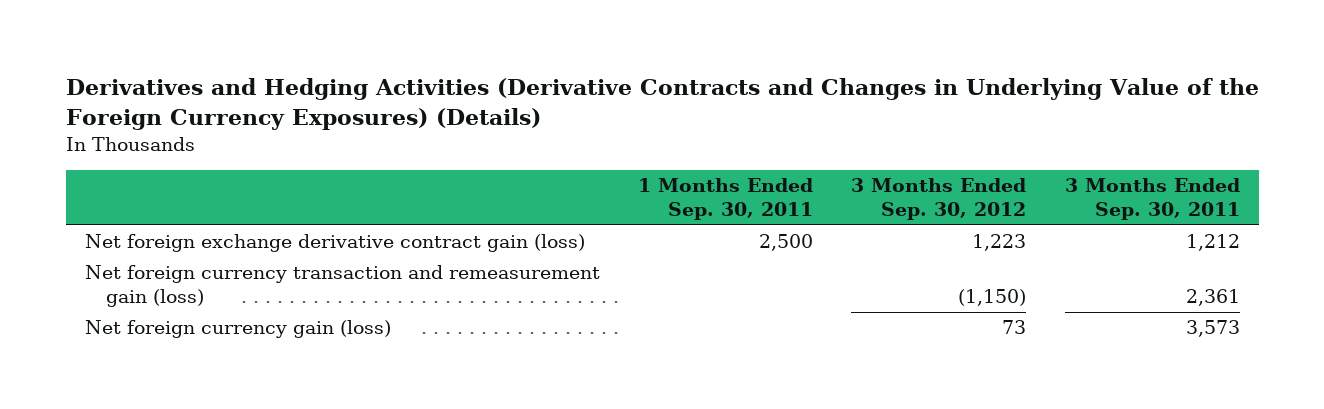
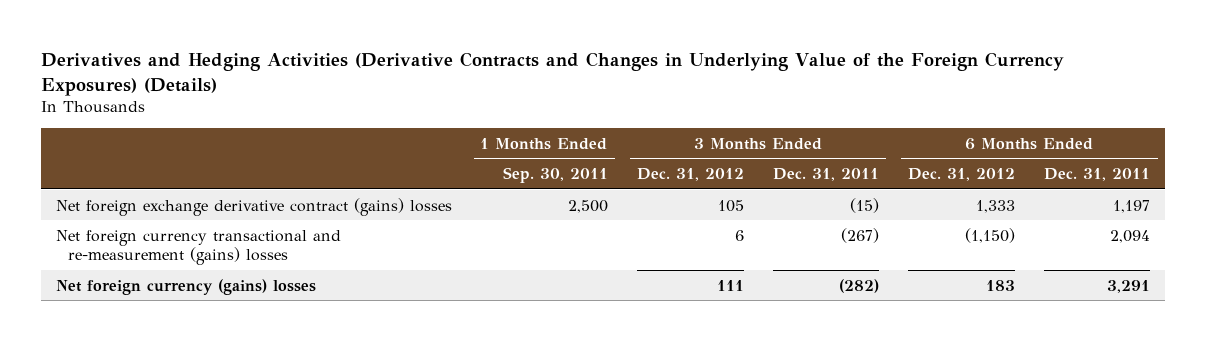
- | 1 Months Ended Sep. 30, 2011 | 3 Months Ended Sep. 30, 2012 | 3 Months Ended Sep. 30, 2011
+ | 1 Months Ended Sep. 30, 2011 | 3 Months Ended Dec. 31, 2012 | 3 Months Ended Dec. 31, 2011 | 6 Months Ended Dec. 31, 2012 | 6 Months Ended Dec. 31, 2011
- Net foreign exchange derivative contract gain (loss) | 2,500 | 1,223 | 1,212
- Net foreign currency transaction and remeasurement gain (loss) | | (1,150) | 2,361
- Net foreign currency gain (loss) | | 73 | 3,573
+ Net foreign exchange derivative contract (gains) losses | 2,500 | 105 | (15) | 1,333 | 1,197
+ Net foreign currency transactional and re-measurement (gains) losses | | 6 | (267) | (1,150) | 2,094
+ Net foreign currency (gains) losses | | 111 | (282) | 183 | 3,291

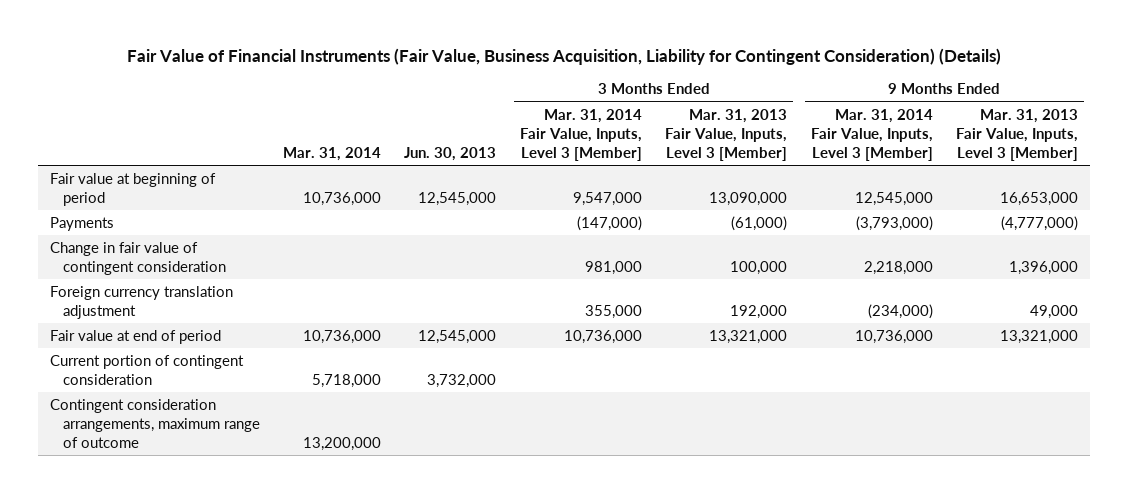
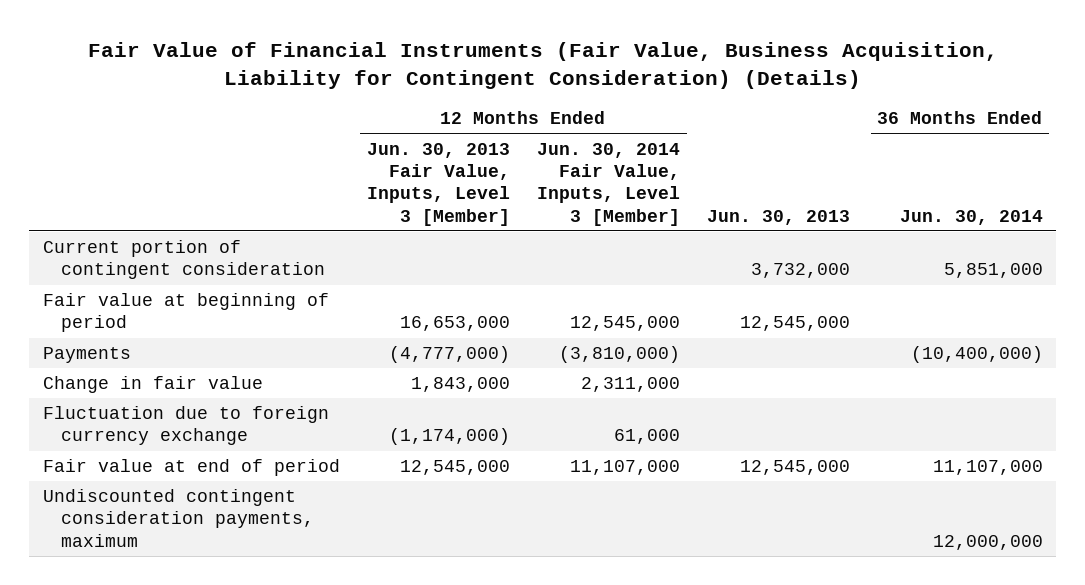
- | Mar. 31, 2014 | Jun. 30, 2013 | 3 Months Ended Mar. 31, 2014 Fair Value, Inputs, Level 3 [Member] | 3 Months Ended Mar. 31, 2013 Fair Value, Inputs, Level 3 [Member] | 9 Months Ended Mar. 31, 2014 Fair Value, Inputs, Level 3 [Member] | 9 Months Ended Mar. 31, 2013 Fair Value, Inputs, Level 3 [Member]
+ | 12 Months Ended Jun. 30, 2013 Fair Value, Inputs, Level 3 [Member] | 12 Months Ended Jun. 30, 2014 Fair Value, Inputs, Level 3 [Member] | Jun. 30, 2013 | 36 Months Ended Jun. 30, 2014
moved up: Current portion of contingent consideration | | | 3,732,000 | 5,851,000
- Change in fair value of contingent consideration | | | 981,000 | 100,000 | 2,218,000 | 1,396,000
- Foreign currency translation adjustment | | | 355,000 | 192,000 | (234,000) | 49,000
+ Change in fair value | 1,843,000 | 2,311,000 | |
+ Fluctuation due to foreign currency exchange | (1,174,000) | 61,000 | |
- Contingent consideration arrangements, maximum range of outcome | 13,200,000 | | | | |
+ Undiscounted contingent consideration payments, maximum | | | | 12,000,000

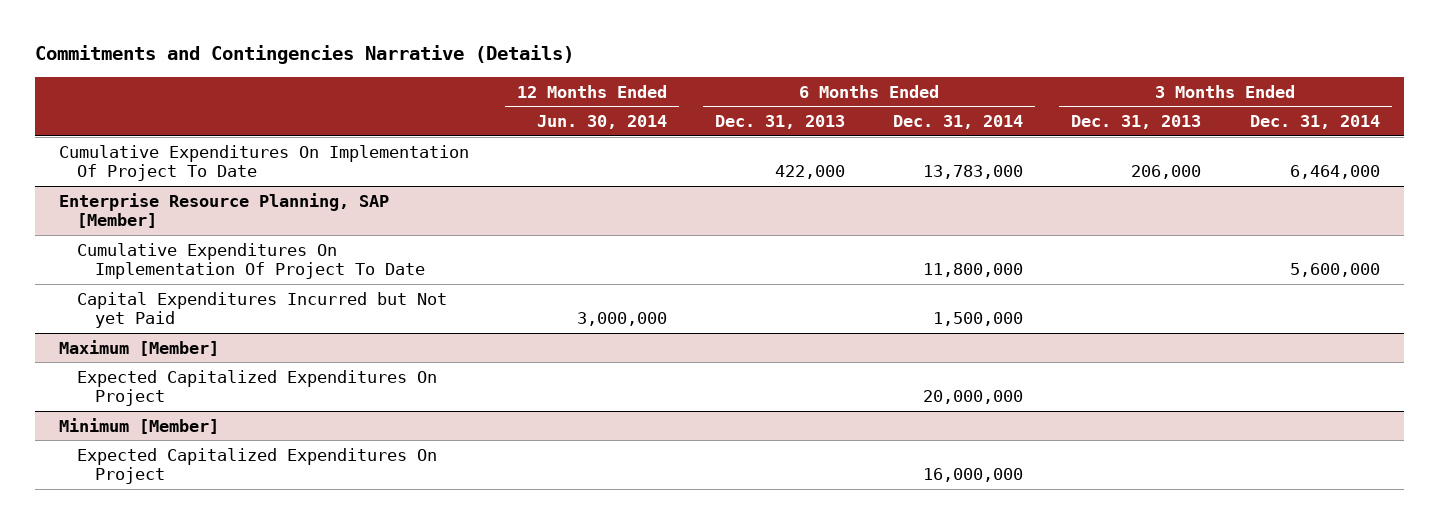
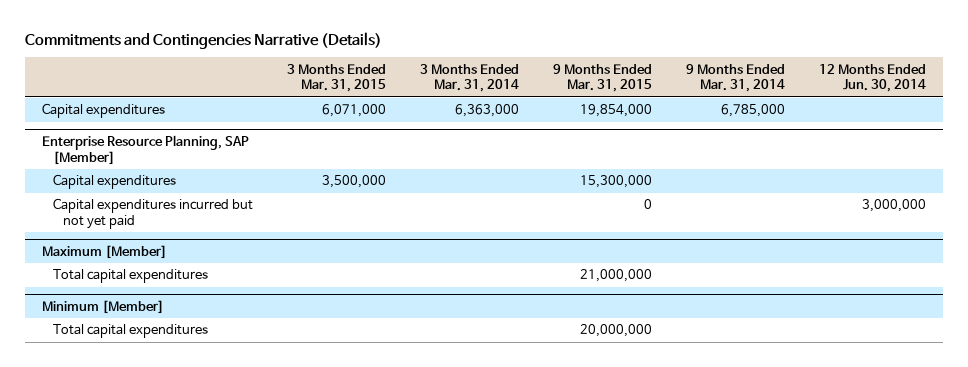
- | 12 Months Ended Jun. 30, 2014 | 6 Months Ended Dec. 31, 2013 | 6 Months Ended Dec. 31, 2014 | 3 Months Ended Dec. 31, 2013 | 3 Months Ended Dec. 31, 2014
+ | 3 Months Ended Mar. 31, 2015 | 3 Months Ended Mar. 31, 2014 | 9 Months Ended Mar. 31, 2015 | 9 Months Ended Mar. 31, 2014 | 12 Months Ended Jun. 30, 2014
- Cumulative Expenditures On Implementation Of Project To Date | | 422,000 | 13,783,000 | 206,000 | 6,464,000
+ Capital expenditures | 6,071,000 | 6,363,000 | 19,854,000 | 6,785,000 |
@ Enterprise Resource Planning, SAP [Member]
- Cumulative Expenditures On Implementation Of Project To Date | | | 11,800,000 | | 5,600,000
- Capital Expenditures Incurred but Not yet Paid | 3,000,000 | | 1,500,000 | |
+ Capital expenditures | 3,500,000 | | 15,300,000 | |
+ Capital expenditures incurred but not yet paid | | | 0 | | 3,000,000
@ Maximum [Member]
- Expected Capitalized Expenditures On Project | | | 20,000,000 | |
+ Total capital expenditures | | | 21,000,000 | |
@ Minimum [Member]
- Expected Capitalized Expenditures On Project | | | 16,000,000 | |
+ Total capital expenditures | | | 20,000,000 | |

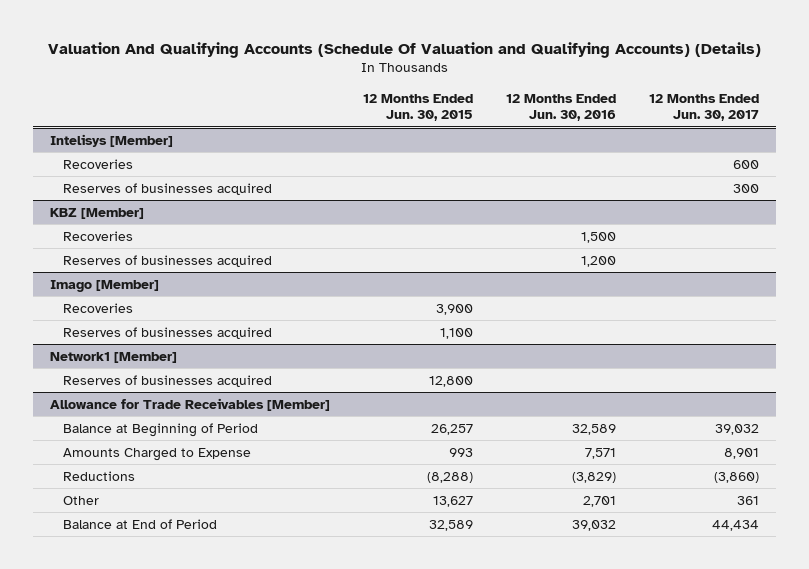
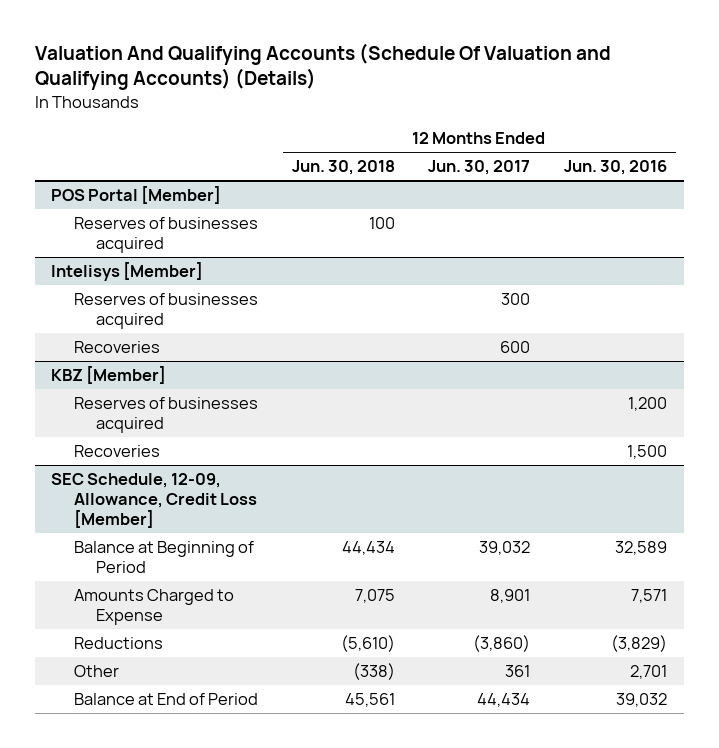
- | 12 Months Ended Jun. 30, 2015 | 12 Months Ended Jun. 30, 2016 | 12 Months Ended Jun. 30, 2017
+ | 12 Months Ended Jun. 30, 2018 | 12 Months Ended Jun. 30, 2017 | 12 Months Ended Jun. 30, 2016
+ POS Portal [Member]
+ Reserves of businesses acquired | 100 | |
@ Intelisys [Member]
moved down: Recoveries | | 600 |
- Imago [Member]
- Recoveries | 3,900 | |
- Reserves of businesses acquired | 1,100 | |
- Network1 [Member]
- Reserves of businesses acquired | 12,800 | |
- Allowance for Trade Receivables [Member]
@ KBZ [Member]
moved down: Recoveries | | | 1,500
+ SEC Schedule, 12-09, Allowance, Credit Loss [Member]

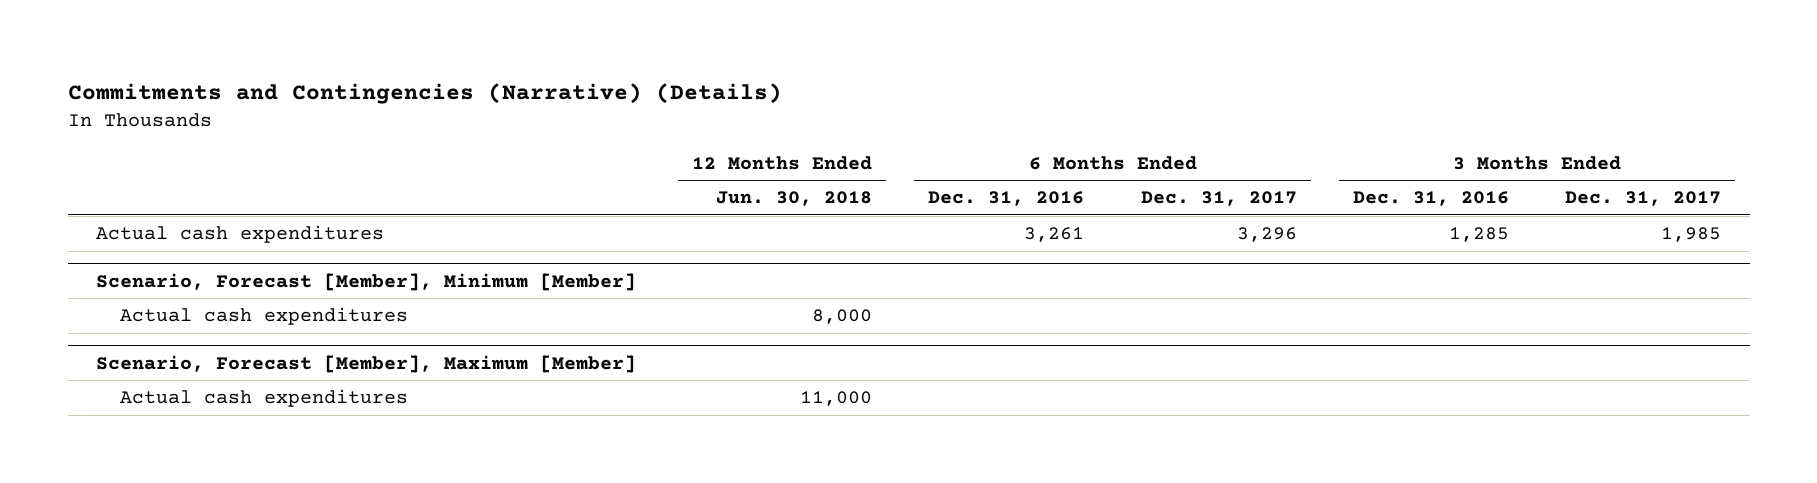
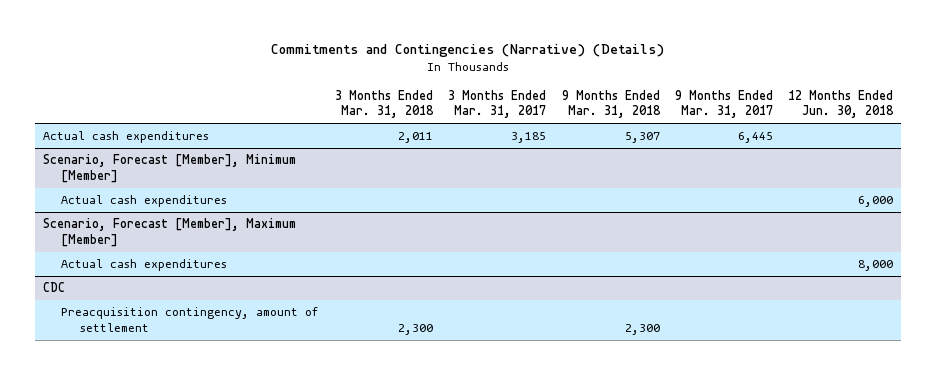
- | 12 Months Ended Jun. 30, 2018 | 6 Months Ended Dec. 31, 2016 | 6 Months Ended Dec. 31, 2017 | 3 Months Ended Dec. 31, 2016 | 3 Months Ended Dec. 31, 2017
+ | 3 Months Ended Mar. 31, 2018 | 3 Months Ended Mar. 31, 2017 | 9 Months Ended Mar. 31, 2018 | 9 Months Ended Mar. 31, 2017 | 12 Months Ended Jun. 30, 2018
@ Scenario, Forecast [Member], Minimum [Member]
- Actual cash expenditures | 8,000 | | | |
+ Actual cash expenditures | | | | | 6,000
@ Scenario, Forecast [Member], Maximum [Member]
- Actual cash expenditures | 11,000 | | | |
+ Actual cash expenditures | | | | | 8,000
+ CDC
+ Preacquisition contingency, amount of settlement | 2,300 | | 2,300 | |

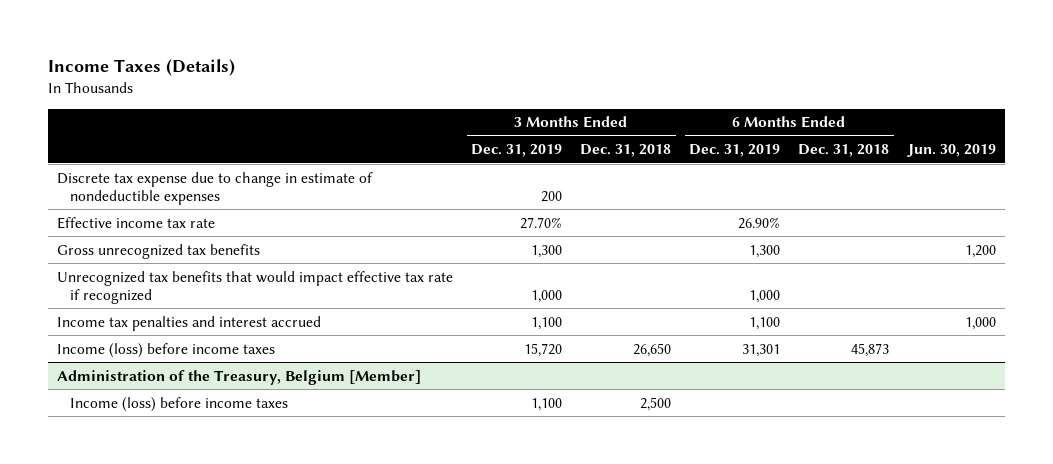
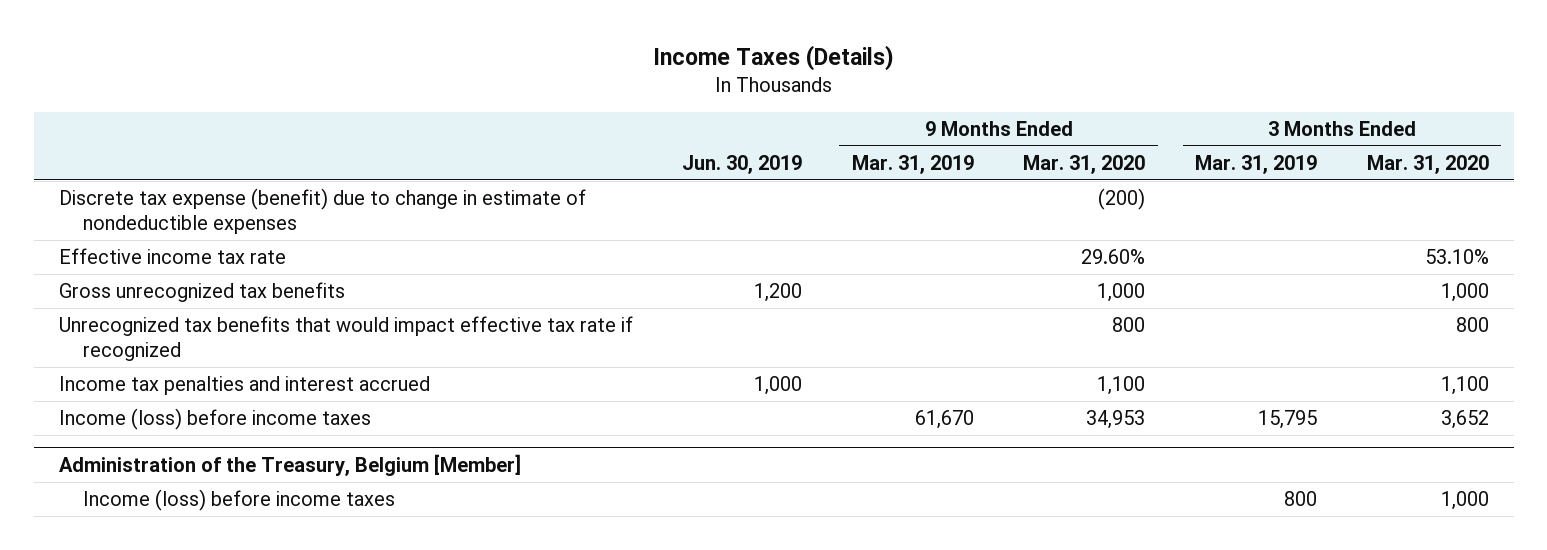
- | 3 Months Ended Dec. 31, 2019 | 3 Months Ended Dec. 31, 2018 | 6 Months Ended Dec. 31, 2019 | 6 Months Ended Dec. 31, 2018 | Jun. 30, 2019
+ | Jun. 30, 2019 | 9 Months Ended Mar. 31, 2019 | 9 Months Ended Mar. 31, 2020 | 3 Months Ended Mar. 31, 2019 | 3 Months Ended Mar. 31, 2020
- Discrete tax expense due to change in estimate of nondeductible expenses | 200 | | | |
+ Discrete tax expense (benefit) due to change in estimate of nondeductible expenses | | | (200) | |

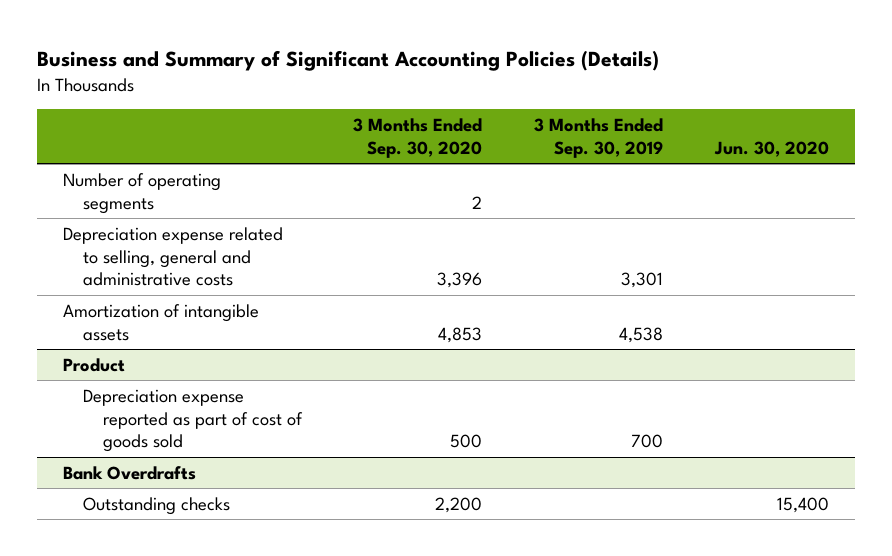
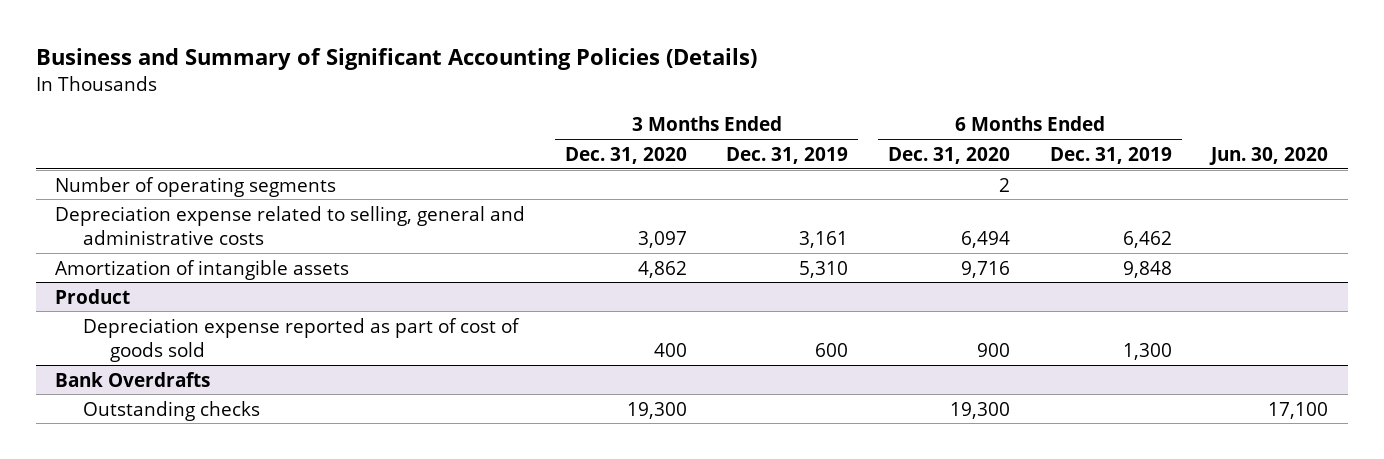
- | 3 Months Ended Sep. 30, 2020 | 3 Months Ended Sep. 30, 2019 | Jun. 30, 2020
+ | 3 Months Ended Dec. 31, 2020 | 3 Months Ended Dec. 31, 2019 | 6 Months Ended Dec. 31, 2020 | 6 Months Ended Dec. 31, 2019 | Jun. 30, 2020
@ Bank Overdrafts
- Outstanding checks | 2,200 | | 15,400
+ Outstanding checks | 19,300 | | 19,300 | | 17,100

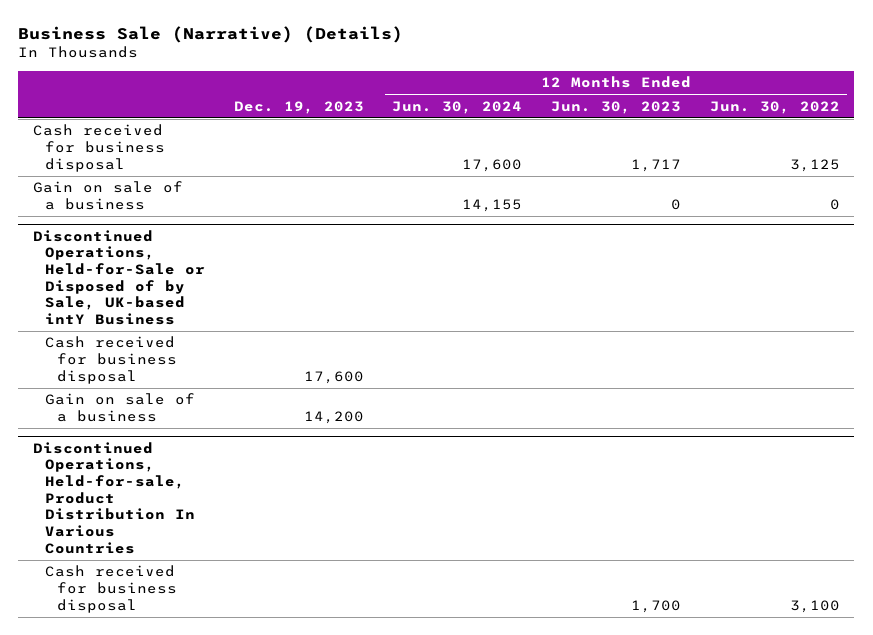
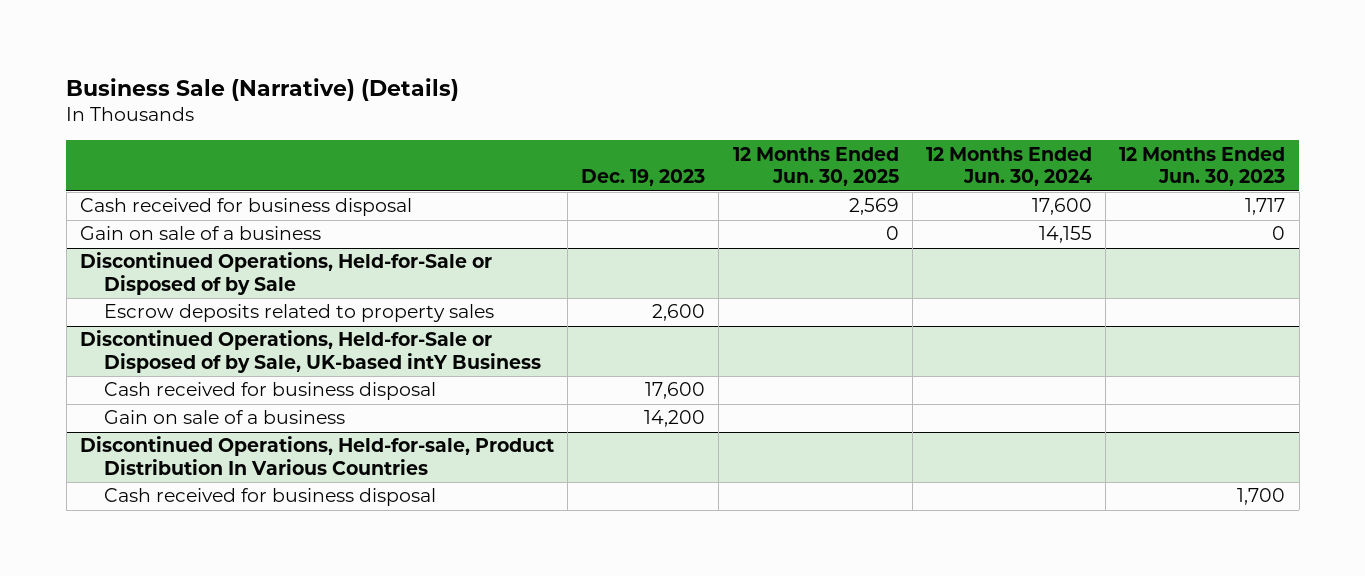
- | Dec. 19, 2023 | 12 Months Ended Jun. 30, 2024 | 12 Months Ended Jun. 30, 2023 | 12 Months Ended Jun. 30, 2022
+ | Dec. 19, 2023 | 12 Months Ended Jun. 30, 2025 | 12 Months Ended Jun. 30, 2024 | 12 Months Ended Jun. 30, 2023
+ Discontinued Operations, Held-for-Sale or Disposed of by Sale
+ Escrow deposits related to property sales | 2,600 | | |

